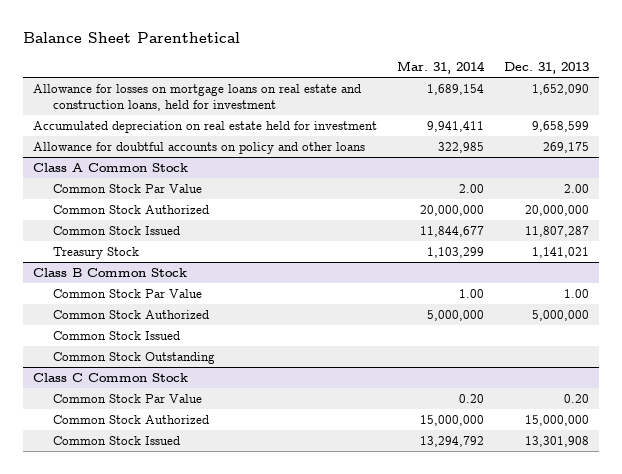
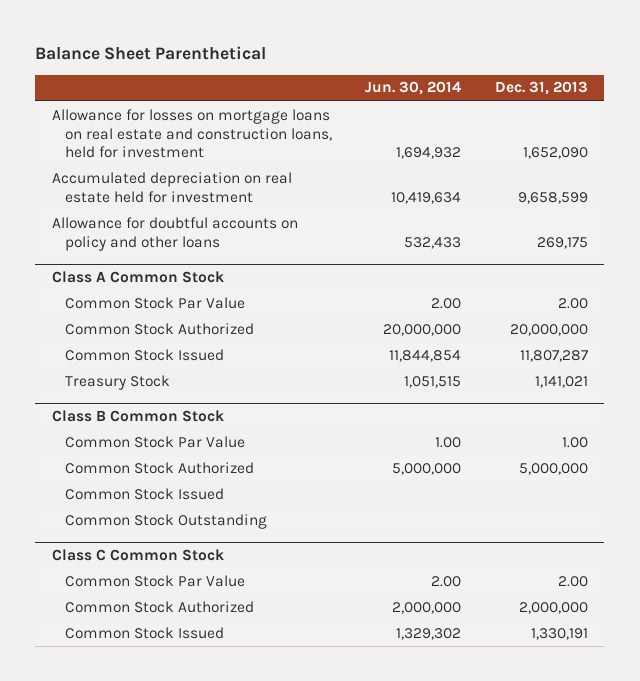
- | Mar. 31, 2014 | Dec. 31, 2013
+ | Jun. 30, 2014 | Dec. 31, 2013
@ Class C Common Stock
- Common Stock Par Value | 0.20 | 0.20
- Common Stock Authorized | 15,000,000 | 15,000,000
- Common Stock Issued | 13,294,792 | 13,301,908
+ Common Stock Par Value | 2.00 | 2.00
+ Common Stock Authorized | 2,000,000 | 2,000,000
+ Common Stock Issued | 1,329,302 | 1,330,191

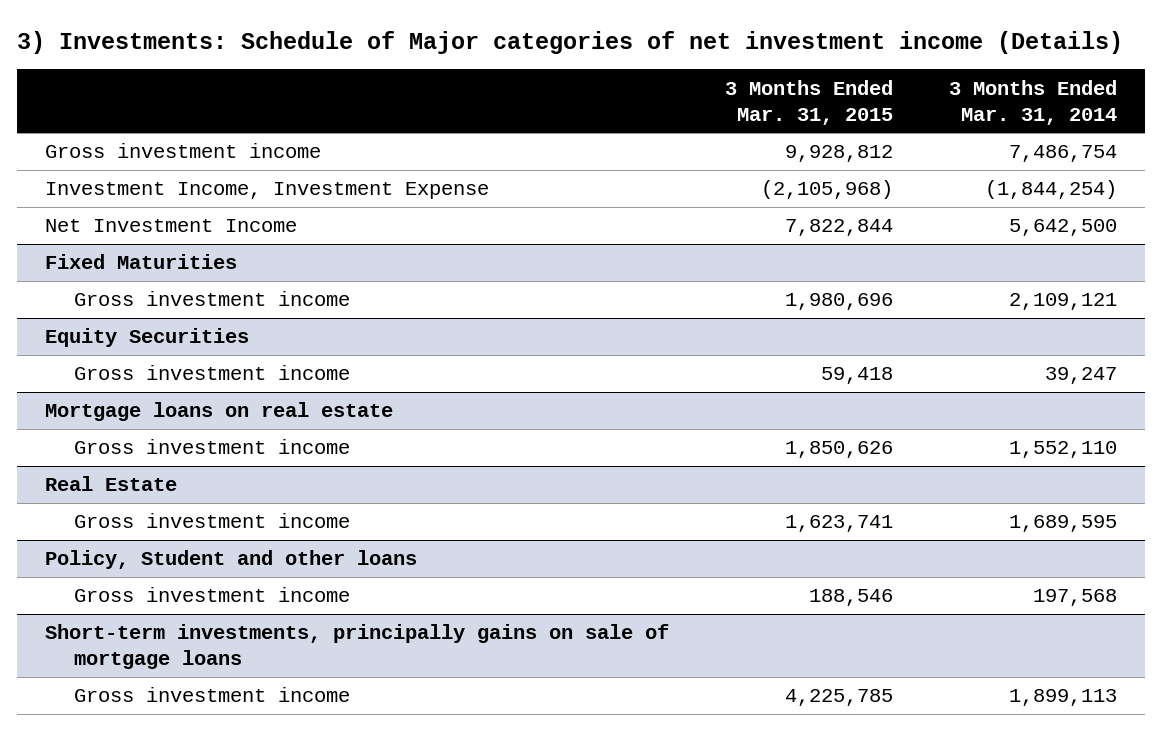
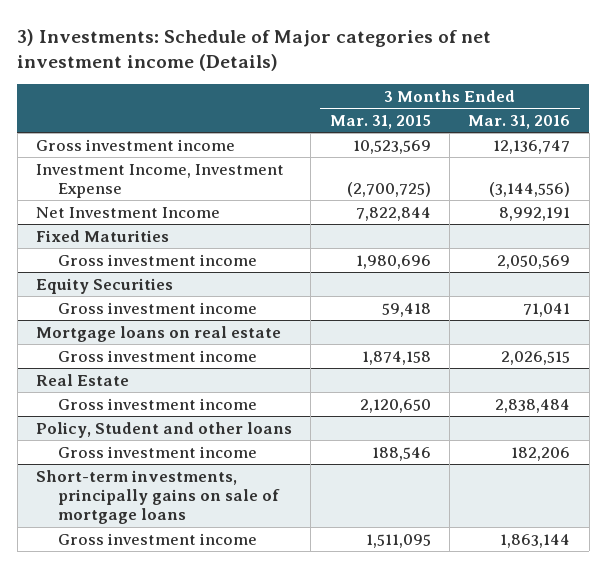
- | 3 Months Ended Mar. 31, 2015 | 3 Months Ended Mar. 31, 2014
+ | 3 Months Ended Mar. 31, 2015 | 3 Months Ended Mar. 31, 2016
- Gross investment income | 9,928,812 | 7,486,754
- Investment Income, Investment Expense | (2,105,968) | (1,844,254)
+ Gross investment income | 10,523,569 | 12,136,747
+ Investment Income, Investment Expense | (2,700,725) | (3,144,556)
@ Mortgage loans on real estate
- Gross investment income | 1,850,626 | 1,552,110
+ Gross investment income | 1,874,158 | 2,026,515
@ Real Estate
- Gross investment income | 1,623,741 | 1,689,595
+ Gross investment income | 2,120,650 | 2,838,484
@ Short-term investments, principally gains on sale of mortgage loans
- Gross investment income | 4,225,785 | 1,899,113
+ Gross investment income | 1,511,095 | 1,863,144

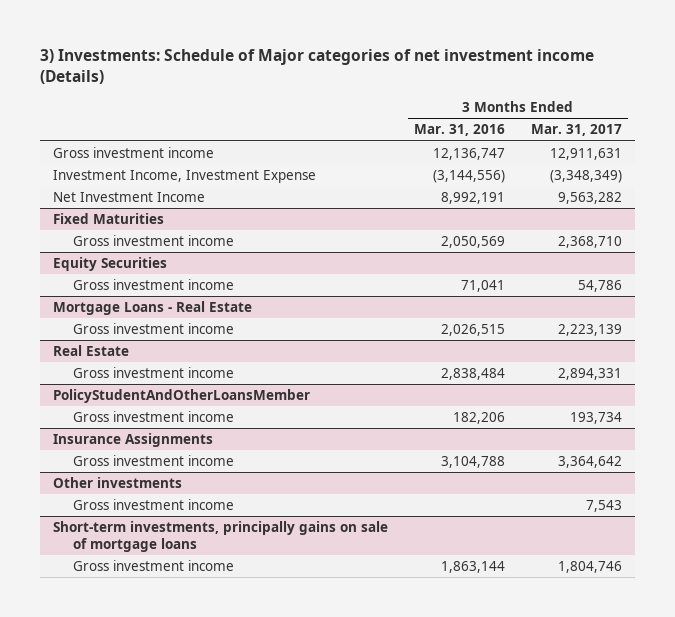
- | 3 Months Ended Mar. 31, 2015 | 3 Months Ended Mar. 31, 2016
+ | 3 Months Ended Mar. 31, 2016 | 3 Months Ended Mar. 31, 2017
- Mortgage loans on real estate
+ Mortgage Loans - Real Estate
- Policy, Student and other loans
+ PolicyStudentAndOtherLoansMember
+ Insurance Assignments
+ Gross investment income | 3,104,788 | 3,364,642
+ Other investments
+ Gross investment income | | 7,543

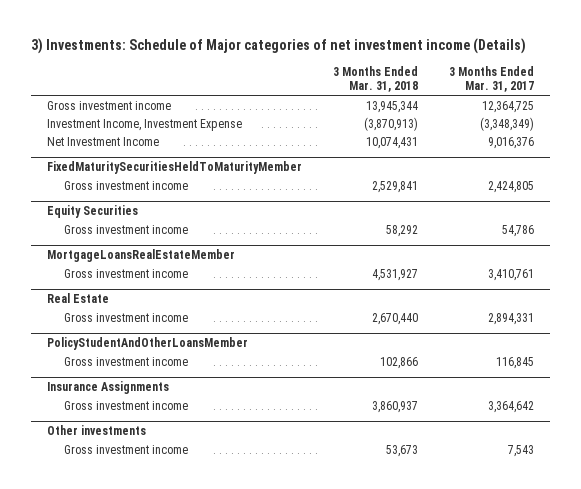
- | 3 Months Ended Mar. 31, 2016 | 3 Months Ended Mar. 31, 2017
+ | 3 Months Ended Mar. 31, 2018 | 3 Months Ended Mar. 31, 2017
- Gross investment income | 12,136,747 | 12,911,631
+ Gross investment income | 13,945,344 | 12,364,725
- Net Investment Income | 8,992,191 | 9,563,282
- Fixed Maturities
- Gross investment income | 2,050,569 | 2,368,710
+ Net Investment Income | 10,074,431 | 9,016,376
+ FixedMaturitySecuritiesHeldToMaturityMember
+ Gross investment income | 2,529,841 | 2,424,805
- Mortgage Loans - Real Estate
- Gross investment income | 2,026,515 | 2,223,139
+ MortgageLoansRealEstateMember
+ Gross investment income | 4,531,927 | 3,410,761
@ PolicyStudentAndOtherLoansMember
- Gross investment income | 182,206 | 193,734
+ Gross investment income | 102,866 | 116,845
- Short-term investments, principally gains on sale of mortgage loans
- Gross investment income | 1,863,144 | 1,804,746

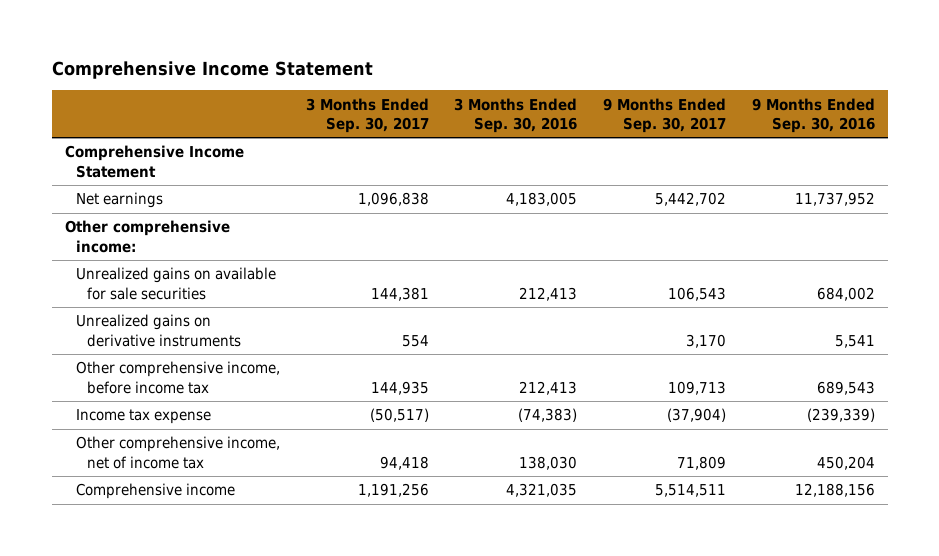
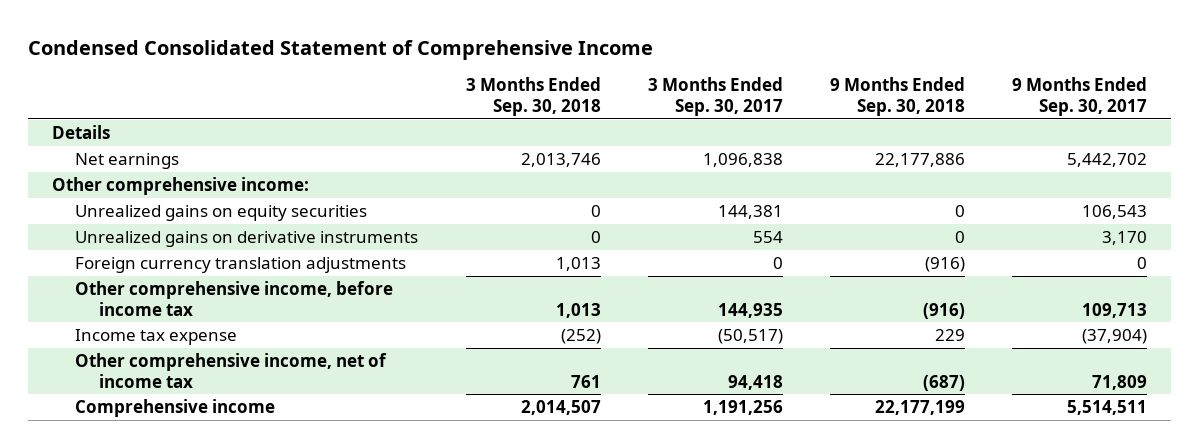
- Comprehensive Income Statement
+ Condensed Consolidated Statement of Comprehensive Income
- | 3 Months Ended Sep. 30, 2017 | 3 Months Ended Sep. 30, 2016 | 9 Months Ended Sep. 30, 2017 | 9 Months Ended Sep. 30, 2016
+ | 3 Months Ended Sep. 30, 2018 | 3 Months Ended Sep. 30, 2017 | 9 Months Ended Sep. 30, 2018 | 9 Months Ended Sep. 30, 2017
- Comprehensive Income Statement
+ Details
- Unrealized gains on available for sale securities | 144,381 | 212,413 | 106,543 | 684,002
+ Unrealized gains on equity securities | 0 | 144,381 | 0 | 106,543
+ Foreign currency translation adjustments | 1,013 | 0 | (916) | 0

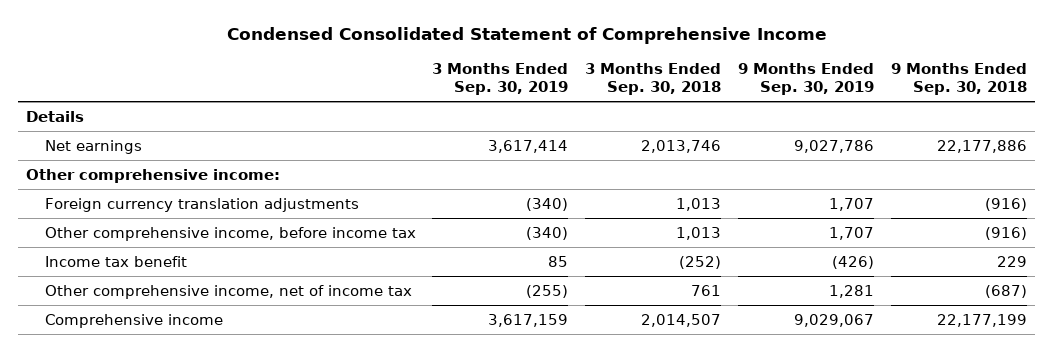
- | 3 Months Ended Sep. 30, 2018 | 3 Months Ended Sep. 30, 2017 | 9 Months Ended Sep. 30, 2018 | 9 Months Ended Sep. 30, 2017
+ | 3 Months Ended Sep. 30, 2019 | 3 Months Ended Sep. 30, 2018 | 9 Months Ended Sep. 30, 2019 | 9 Months Ended Sep. 30, 2018
- Unrealized gains on equity securities | 0 | 144,381 | 0 | 106,543
- Unrealized gains on derivative instruments | 0 | 554 | 0 | 3,170
- Income tax expense | (252) | (50,517) | 229 | (37,904)
+ Income tax benefit | 85 | (252) | (426) | 229

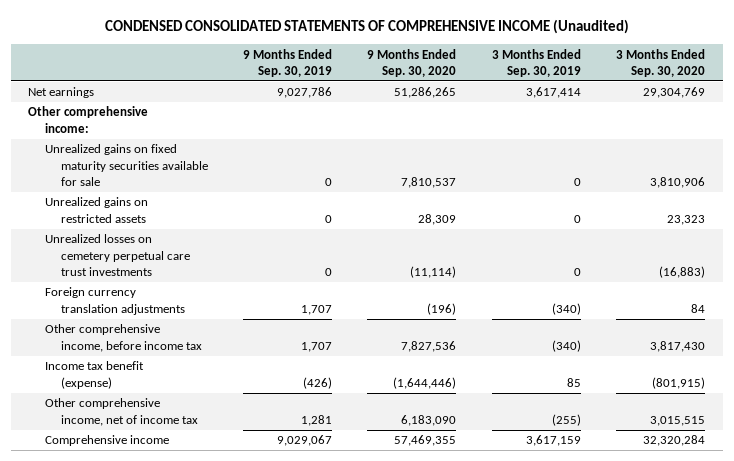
- Condensed Consolidated Statement of Comprehensive Income
+ CONDENSED CONSOLIDATED STATEMENTS OF COMPREHENSIVE INCOME (Unaudited)
- | 3 Months Ended Sep. 30, 2019 | 3 Months Ended Sep. 30, 2018 | 9 Months Ended Sep. 30, 2019 | 9 Months Ended Sep. 30, 2018
+ | 9 Months Ended Sep. 30, 2019 | 9 Months Ended Sep. 30, 2020 | 3 Months Ended Sep. 30, 2019 | 3 Months Ended Sep. 30, 2020
- Details
+ Unrealized gains on fixed maturity securities available for sale | 0 | 7,810,537 | 0 | 3,810,906
+ Unrealized gains on restricted assets | 0 | 28,309 | 0 | 23,323
+ Unrealized losses on cemetery perpetual care trust investments | 0 | (11,114) | 0 | (16,883)
- Income tax benefit | 85 | (252) | (426) | 229
+ Income tax benefit (expense) | (426) | (1,644,446) | 85 | (801,915)

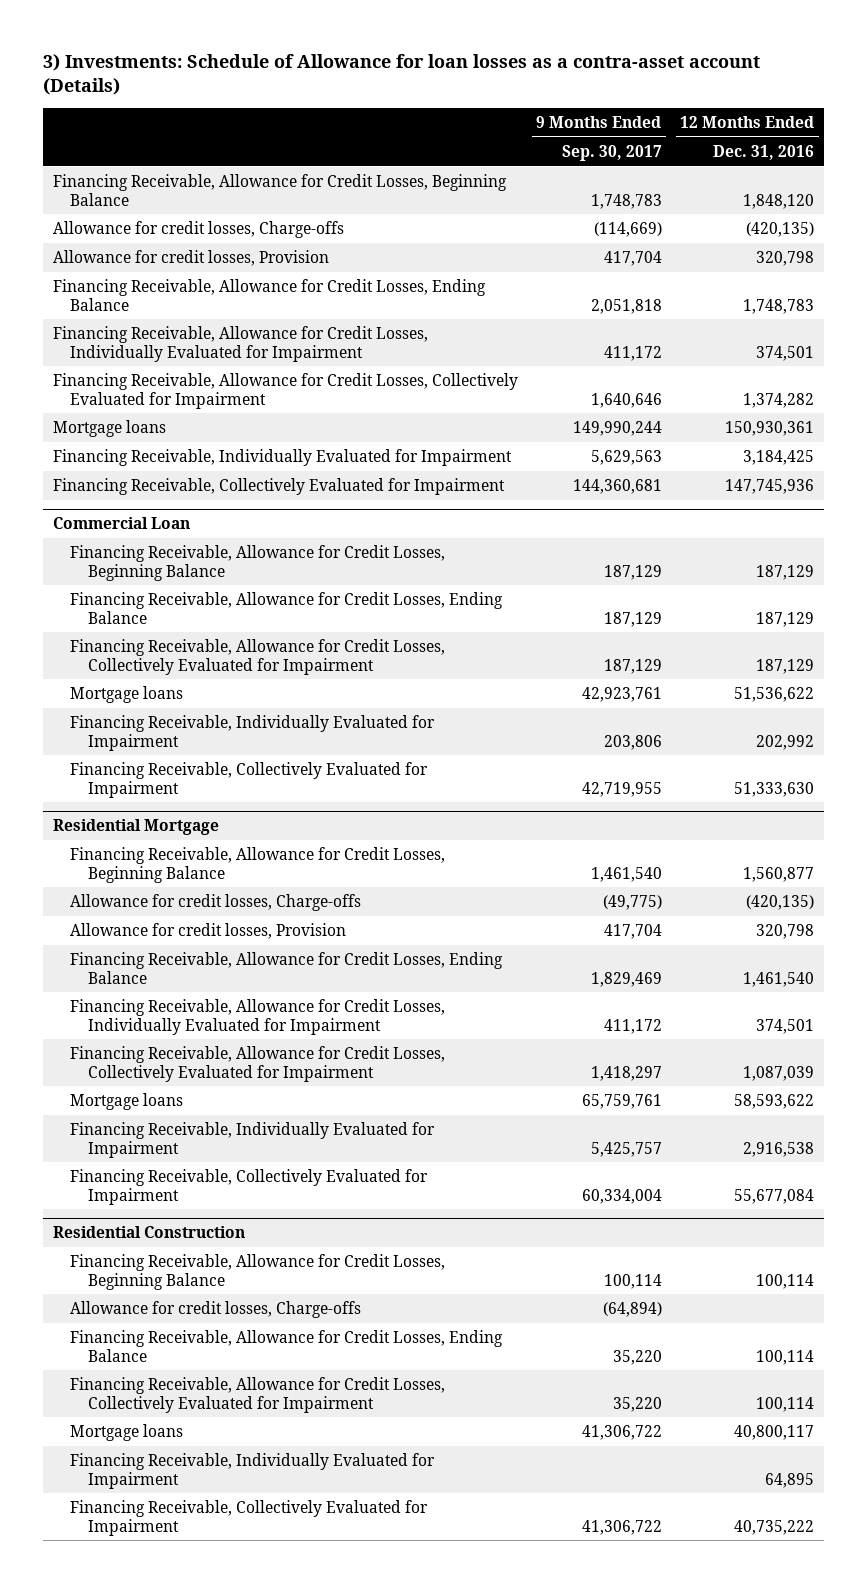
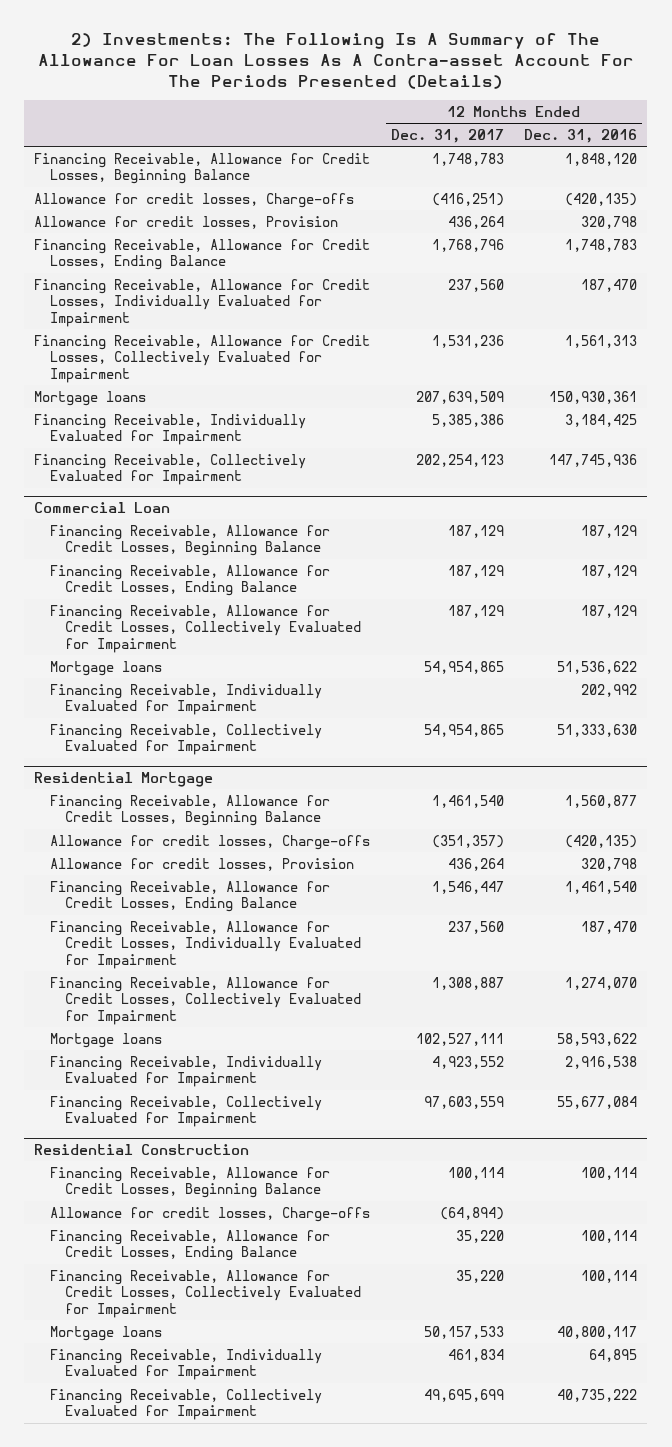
- 3) Investments: Schedule of Allowance for loan losses as a contra-asset account (Details)
+ 2) Investments: The Following Is A Summary of The Allowance For Loan Losses As A Contra-asset Account For The Periods Presented (Details)
- | 9 Months Ended Sep. 30, 2017 | 12 Months Ended Dec. 31, 2016
+ | 12 Months Ended Dec. 31, 2017 | 12 Months Ended Dec. 31, 2016
- Financing Receivable, Allowance for Credit Losses, Individually Evaluated for Impairment | 411,172 | 374,501
- Financing Receivable, Allowance for Credit Losses, Collectively Evaluated for Impairment | 1,640,646 | 1,374,282
+ Financing Receivable, Allowance for Credit Losses, Individually Evaluated for Impairment | 237,560 | 187,470
+ Financing Receivable, Allowance for Credit Losses, Collectively Evaluated for Impairment | 1,531,236 | 1,561,313
@ Residential Mortgage
- Financing Receivable, Allowance for Credit Losses, Individually Evaluated for Impairment | 411,172 | 374,501
- Financing Receivable, Allowance for Credit Losses, Collectively Evaluated for Impairment | 1,418,297 | 1,087,039
+ Financing Receivable, Allowance for Credit Losses, Individually Evaluated for Impairment | 237,560 | 187,470
+ Financing Receivable, Allowance for Credit Losses, Collectively Evaluated for Impairment | 1,308,887 | 1,274,070

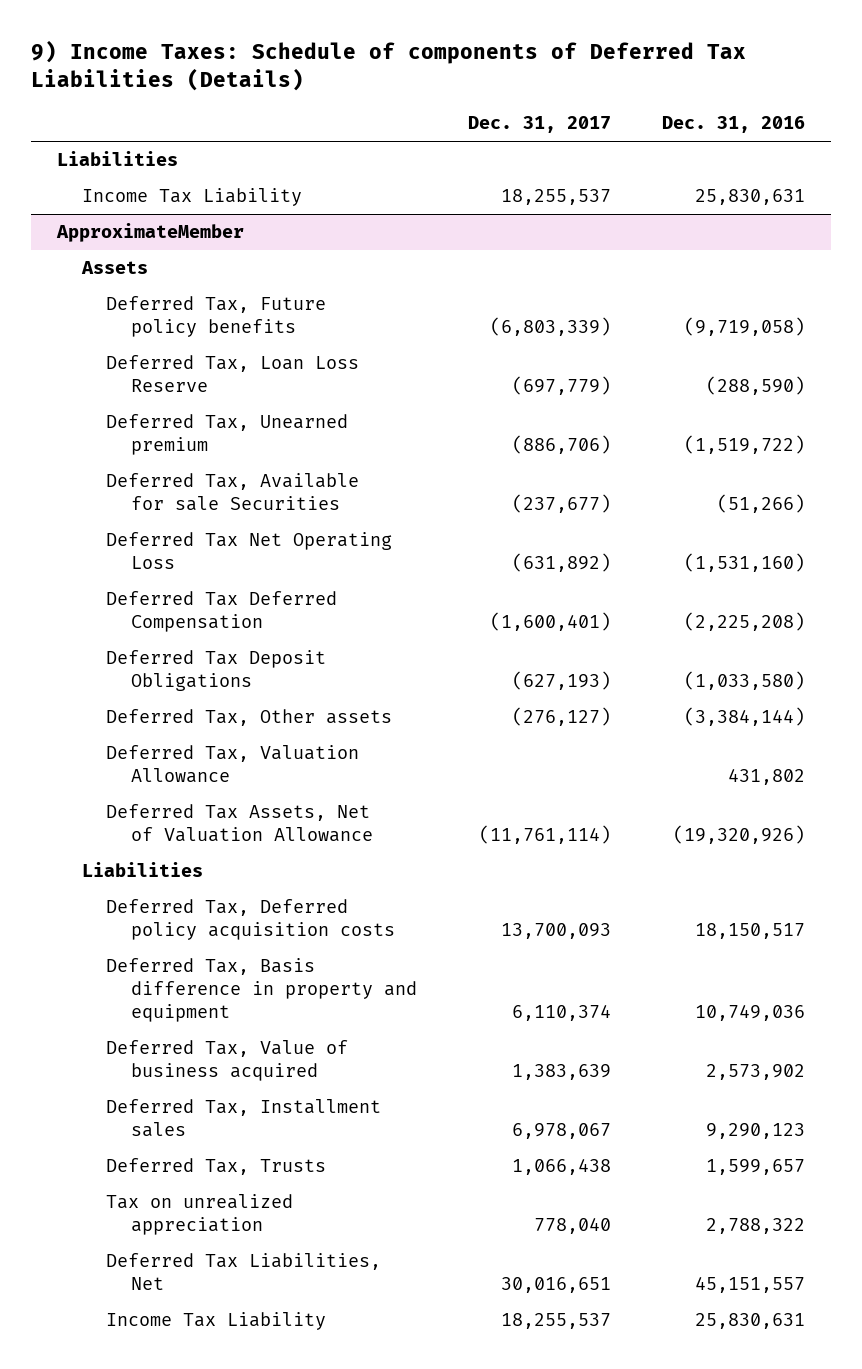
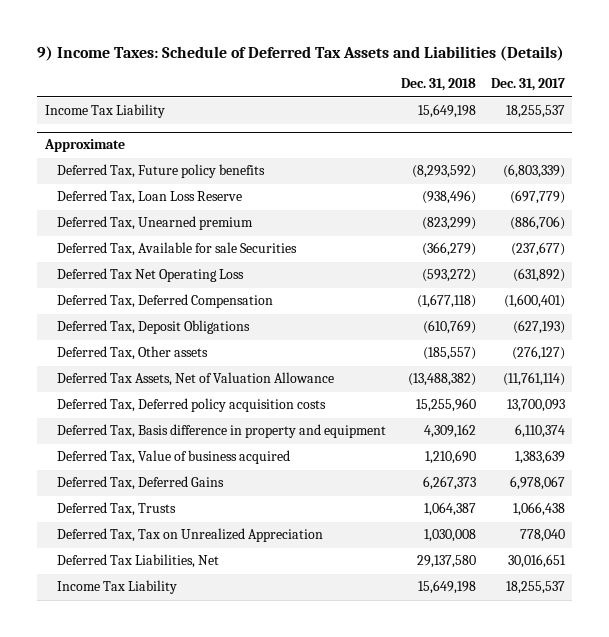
- 9) Income Taxes: Schedule of components of Deferred Tax Liabilities (Details)
+ 9) Income Taxes: Schedule of Deferred Tax Assets and Liabilities (Details)
- | Dec. 31, 2017 | Dec. 31, 2016
+ | Dec. 31, 2018 | Dec. 31, 2017
- Liabilities
- ApproximateMember
- Assets
+ Approximate
- Deferred Tax Deferred Compensation | (1,600,401) | (2,225,208)
- Deferred Tax Deposit Obligations | (627,193) | (1,033,580)
+ Deferred Tax, Deferred Compensation | (1,677,118) | (1,600,401)
+ Deferred Tax, Deposit Obligations | (610,769) | (627,193)
- Deferred Tax, Valuation Allowance | | 431,802
- Liabilities
- Deferred Tax, Installment sales | 6,978,067 | 9,290,123
+ Deferred Tax, Deferred Gains | 6,267,373 | 6,978,067
- Tax on unrealized appreciation | 778,040 | 2,788,322
+ Deferred Tax, Tax on Unrealized Appreciation | 1,030,008 | 778,040

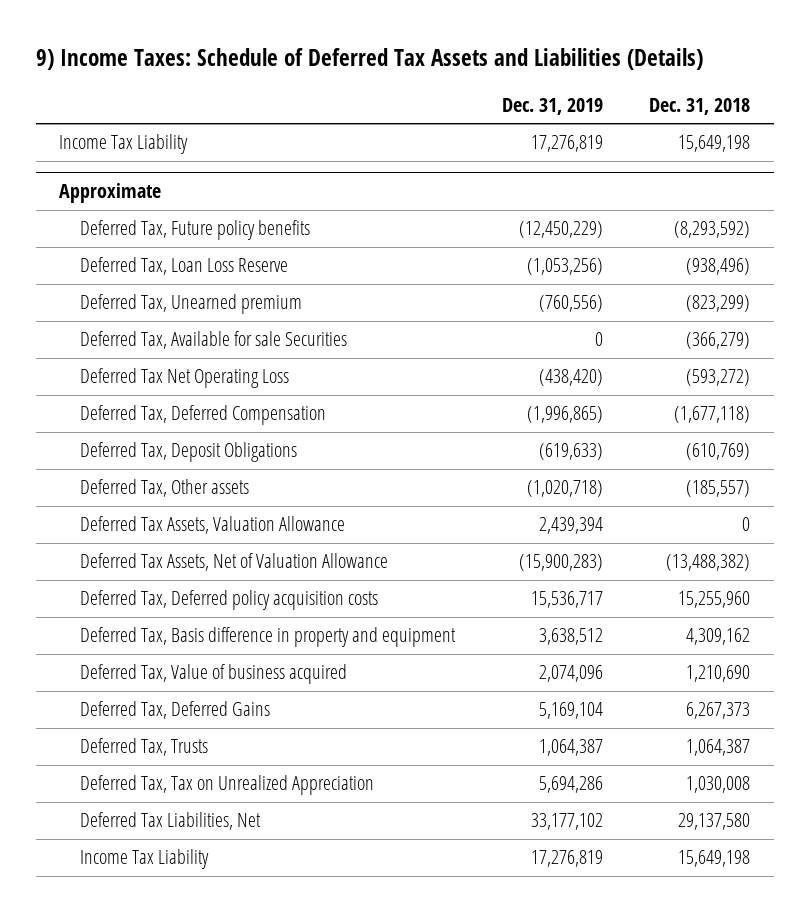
- | Dec. 31, 2018 | Dec. 31, 2017
+ | Dec. 31, 2019 | Dec. 31, 2018
@ Approximate
+ Deferred Tax Assets, Valuation Allowance | 2,439,394 | 0

